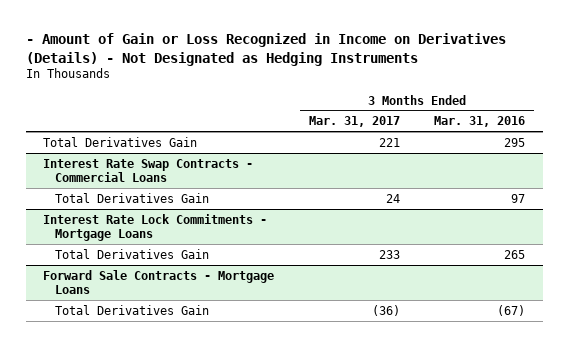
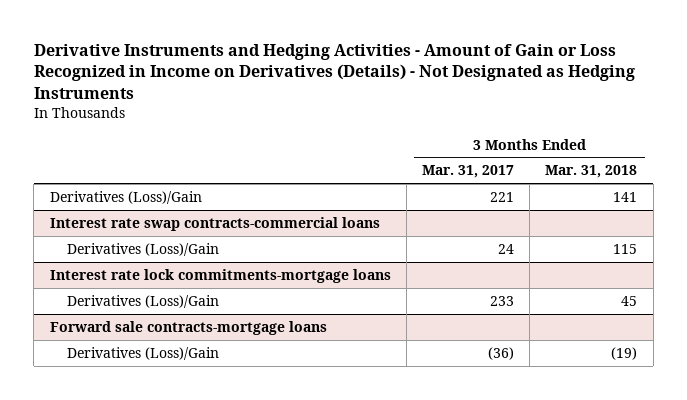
- - Amount of Gain or Loss Recognized in Income on Derivatives (Details) - Not Designated as Hedging Instruments
+ Derivative Instruments and Hedging Activities - Amount of Gain or Loss Recognized in Income on Derivatives (Details) - Not Designated as Hedging Instruments
- | 3 Months Ended Mar. 31, 2017 | 3 Months Ended Mar. 31, 2016
+ | 3 Months Ended Mar. 31, 2017 | 3 Months Ended Mar. 31, 2018
- Total Derivatives Gain | 221 | 295
- Interest Rate Swap Contracts - Commercial Loans
- Total Derivatives Gain | 24 | 97
- Interest Rate Lock Commitments - Mortgage Loans
- Total Derivatives Gain | 233 | 265
- Forward Sale Contracts - Mortgage Loans
- Total Derivatives Gain | (36) | (67)
+ Derivatives (Loss)/Gain | 221 | 141
+ Interest rate swap contracts-commercial loans
+ Derivatives (Loss)/Gain | 24 | 115
+ Interest rate lock commitments-mortgage loans
+ Derivatives (Loss)/Gain | 233 | 45
+ Forward sale contracts-mortgage loans
+ Derivatives (Loss)/Gain | (36) | (19)

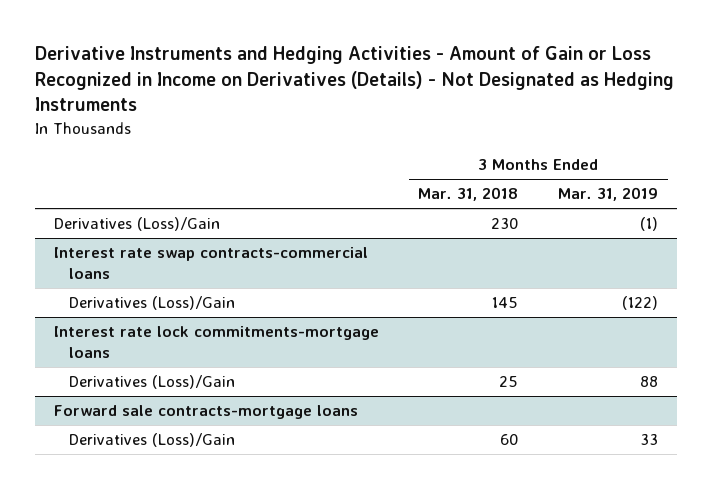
- | 3 Months Ended Mar. 31, 2017 | 3 Months Ended Mar. 31, 2018
+ | 3 Months Ended Mar. 31, 2018 | 3 Months Ended Mar. 31, 2019
- Derivatives (Loss)/Gain | 221 | 141
+ Derivatives (Loss)/Gain | 230 | (1)
@ Interest rate swap contracts-commercial loans
- Derivatives (Loss)/Gain | 24 | 115
+ Derivatives (Loss)/Gain | 145 | (122)
@ Interest rate lock commitments-mortgage loans
- Derivatives (Loss)/Gain | 233 | 45
+ Derivatives (Loss)/Gain | 25 | 88
@ Forward sale contracts-mortgage loans
- Derivatives (Loss)/Gain | (36) | (19)
+ Derivatives (Loss)/Gain | 60 | 33

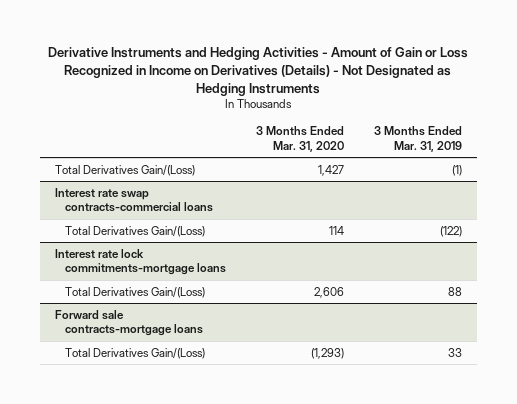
- | 3 Months Ended Mar. 31, 2018 | 3 Months Ended Mar. 31, 2019
+ | 3 Months Ended Mar. 31, 2020 | 3 Months Ended Mar. 31, 2019
- Derivatives (Loss)/Gain | 230 | (1)
+ Total Derivatives Gain/(Loss) | 1,427 | (1)
@ Interest rate swap contracts-commercial loans
- Derivatives (Loss)/Gain | 145 | (122)
+ Total Derivatives Gain/(Loss) | 114 | (122)
@ Interest rate lock commitments-mortgage loans
- Derivatives (Loss)/Gain | 25 | 88
+ Total Derivatives Gain/(Loss) | 2,606 | 88
@ Forward sale contracts-mortgage loans
- Derivatives (Loss)/Gain | 60 | 33
+ Total Derivatives Gain/(Loss) | (1,293) | 33

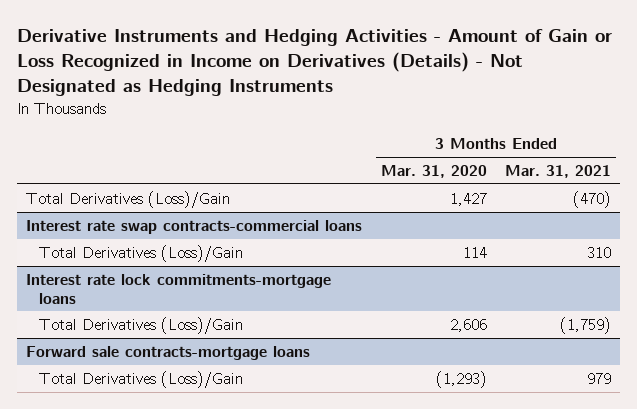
- | 3 Months Ended Mar. 31, 2020 | 3 Months Ended Mar. 31, 2019
+ | 3 Months Ended Mar. 31, 2020 | 3 Months Ended Mar. 31, 2021
- Total Derivatives Gain/(Loss) | 1,427 | (1)
+ Total Derivatives (Loss)/Gain | 1,427 | (470)
@ Interest rate swap contracts-commercial loans
- Total Derivatives Gain/(Loss) | 114 | (122)
+ Total Derivatives (Loss)/Gain | 114 | 310
@ Interest rate lock commitments-mortgage loans
- Total Derivatives Gain/(Loss) | 2,606 | 88
+ Total Derivatives (Loss)/Gain | 2,606 | (1,759)
@ Forward sale contracts-mortgage loans
- Total Derivatives Gain/(Loss) | (1,293) | 33
+ Total Derivatives (Loss)/Gain | (1,293) | 979

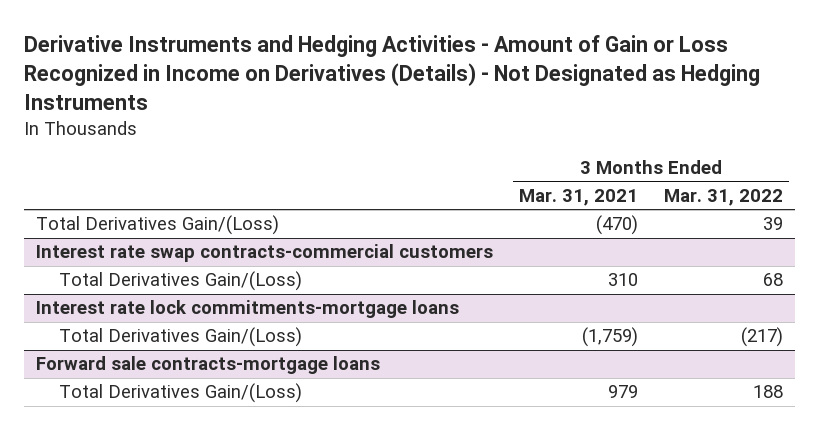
- | 3 Months Ended Mar. 31, 2020 | 3 Months Ended Mar. 31, 2021
+ | 3 Months Ended Mar. 31, 2021 | 3 Months Ended Mar. 31, 2022
- Total Derivatives (Loss)/Gain | 1,427 | (470)
- Interest rate swap contracts-commercial loans
- Total Derivatives (Loss)/Gain | 114 | 310
+ Total Derivatives Gain/(Loss) | (470) | 39
+ Interest rate swap contracts-commercial customers
+ Total Derivatives Gain/(Loss) | 310 | 68
@ Interest rate lock commitments-mortgage loans
- Total Derivatives (Loss)/Gain | 2,606 | (1,759)
+ Total Derivatives Gain/(Loss) | (1,759) | (217)
@ Forward sale contracts-mortgage loans
- Total Derivatives (Loss)/Gain | (1,293) | 979
+ Total Derivatives Gain/(Loss) | 979 | 188

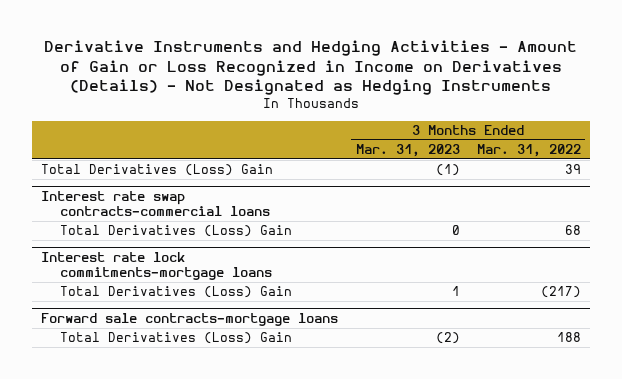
- | 3 Months Ended Mar. 31, 2021 | 3 Months Ended Mar. 31, 2022
+ | 3 Months Ended Mar. 31, 2023 | 3 Months Ended Mar. 31, 2022
- Total Derivatives Gain/(Loss) | (470) | 39
- Interest rate swap contracts-commercial customers
- Total Derivatives Gain/(Loss) | 310 | 68
+ Total Derivatives (Loss) Gain | (1) | 39
+ Interest rate swap contracts-commercial loans
+ Total Derivatives (Loss) Gain | 0 | 68
@ Interest rate lock commitments-mortgage loans
- Total Derivatives Gain/(Loss) | (1,759) | (217)
+ Total Derivatives (Loss) Gain | 1 | (217)
@ Forward sale contracts-mortgage loans
- Total Derivatives Gain/(Loss) | 979 | 188
+ Total Derivatives (Loss) Gain | (2) | 188

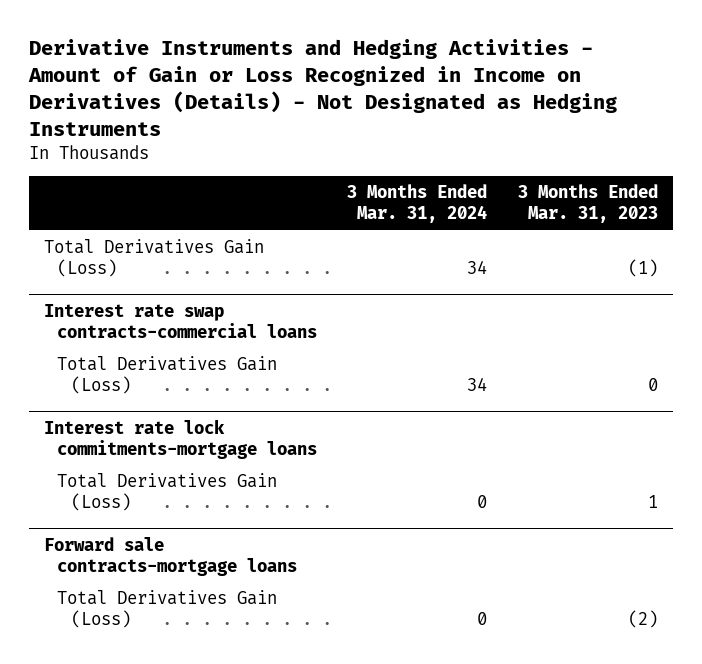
- | 3 Months Ended Mar. 31, 2023 | 3 Months Ended Mar. 31, 2022
+ | 3 Months Ended Mar. 31, 2024 | 3 Months Ended Mar. 31, 2023
- Total Derivatives (Loss) Gain | (1) | 39
+ Total Derivatives Gain (Loss) | 34 | (1)
@ Interest rate swap contracts-commercial loans
- Total Derivatives (Loss) Gain | 0 | 68
+ Total Derivatives Gain (Loss) | 34 | 0
@ Interest rate lock commitments-mortgage loans
- Total Derivatives (Loss) Gain | 1 | (217)
+ Total Derivatives Gain (Loss) | 0 | 1
@ Forward sale contracts-mortgage loans
- Total Derivatives (Loss) Gain | (2) | 188
+ Total Derivatives Gain (Loss) | 0 | (2)

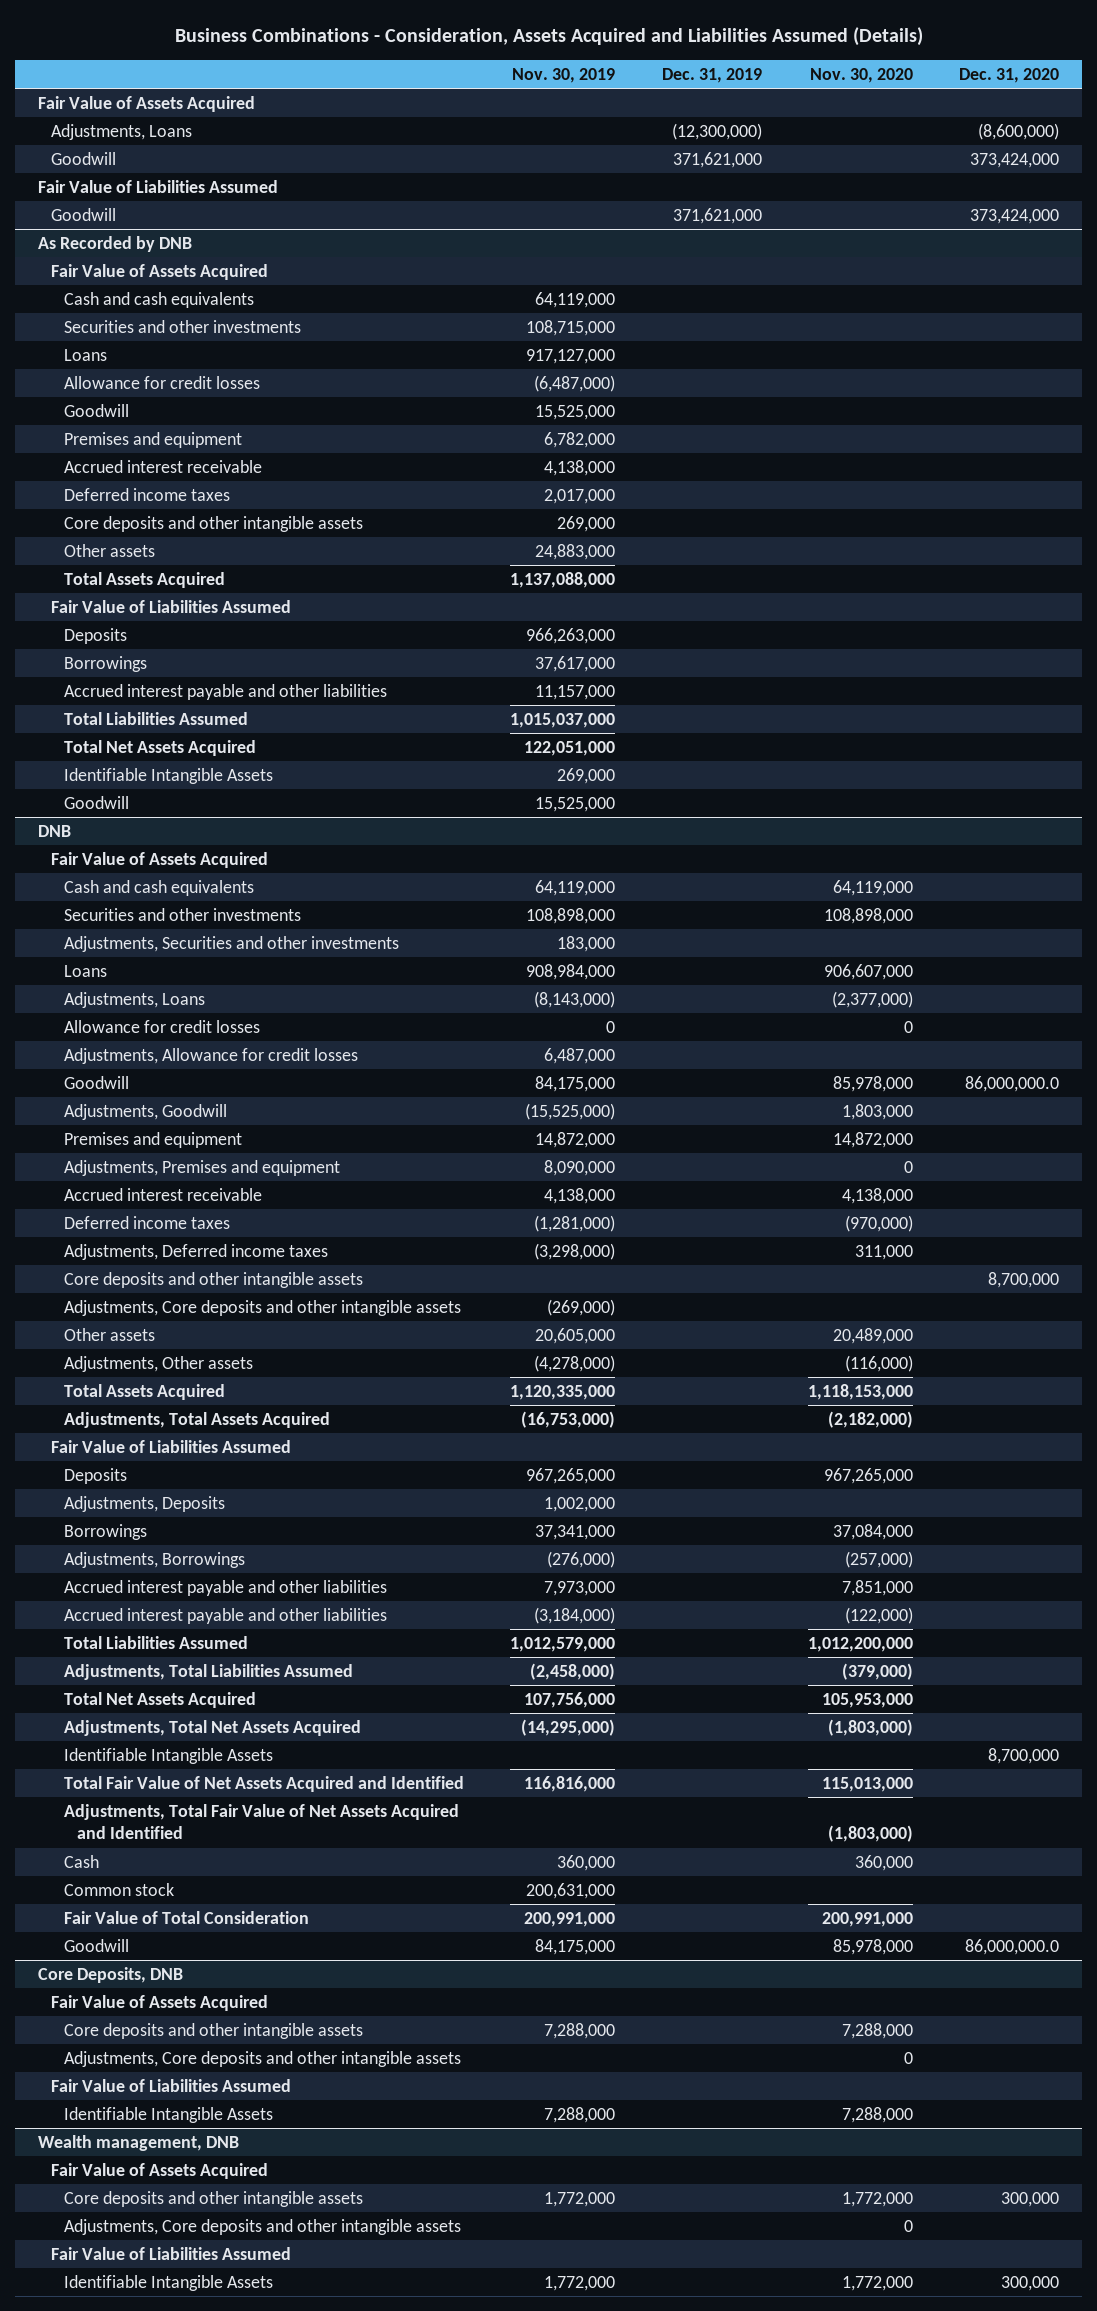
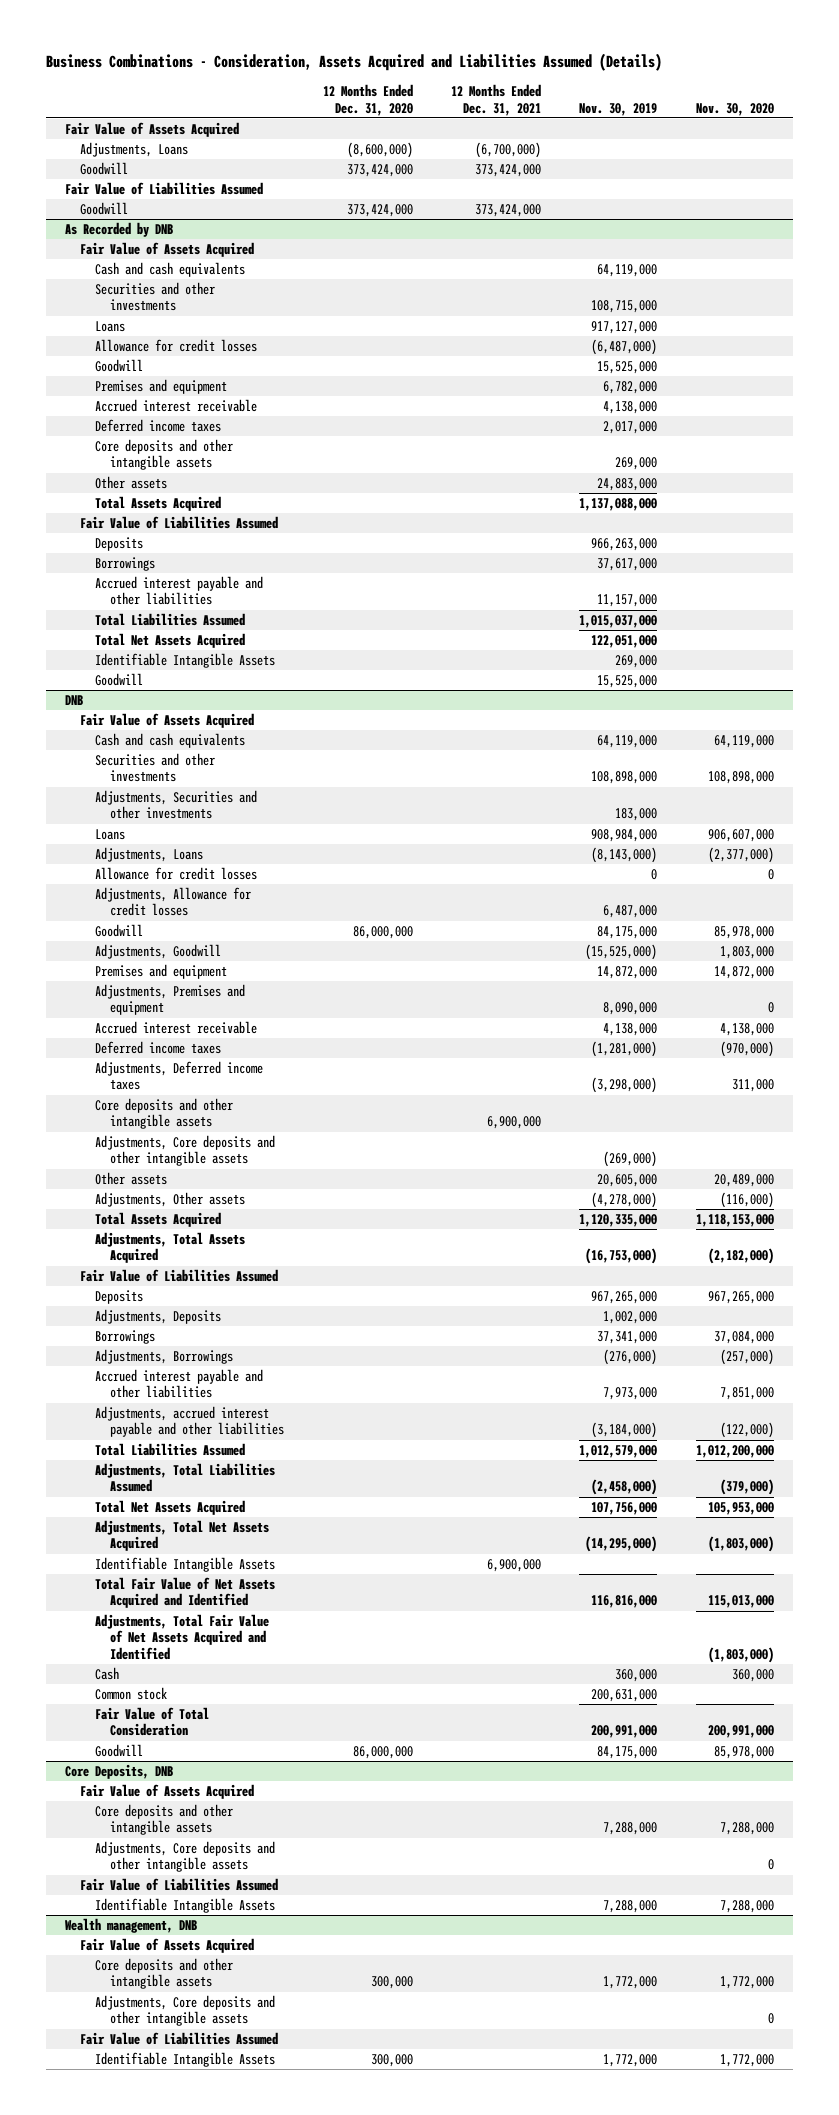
- | Nov. 30, 2019 | Dec. 31, 2019 | Nov. 30, 2020 | Dec. 31, 2020
+ | 12 Months Ended Dec. 31, 2020 | 12 Months Ended Dec. 31, 2021 | Nov. 30, 2019 | Nov. 30, 2020
@ DNB
- Accrued interest payable and other liabilities | (3,184,000) | | (122,000) |
+ Adjustments, accrued interest payable and other liabilities | | | (3,184,000) | (122,000)

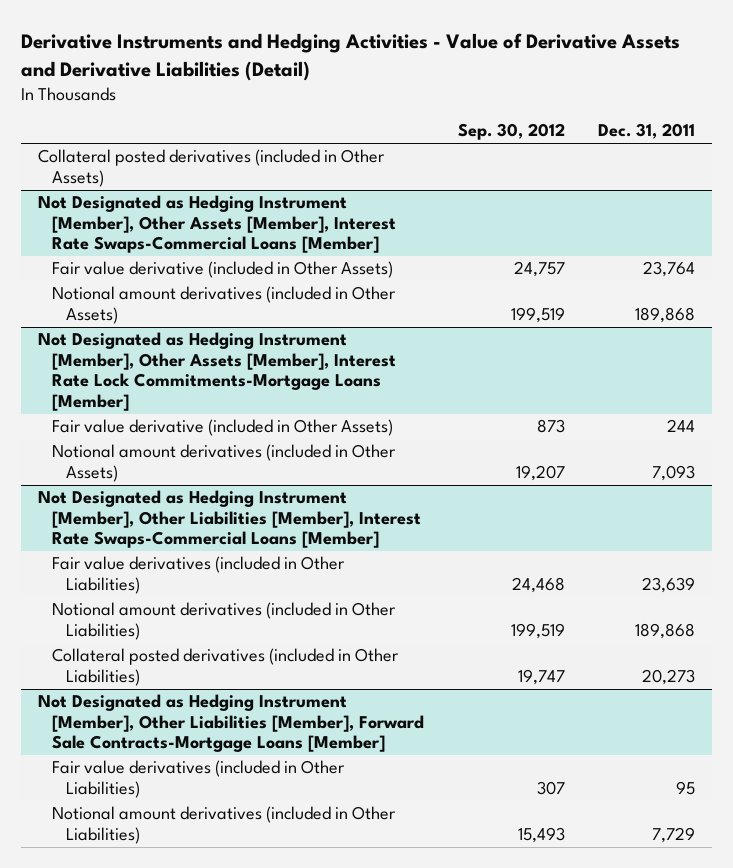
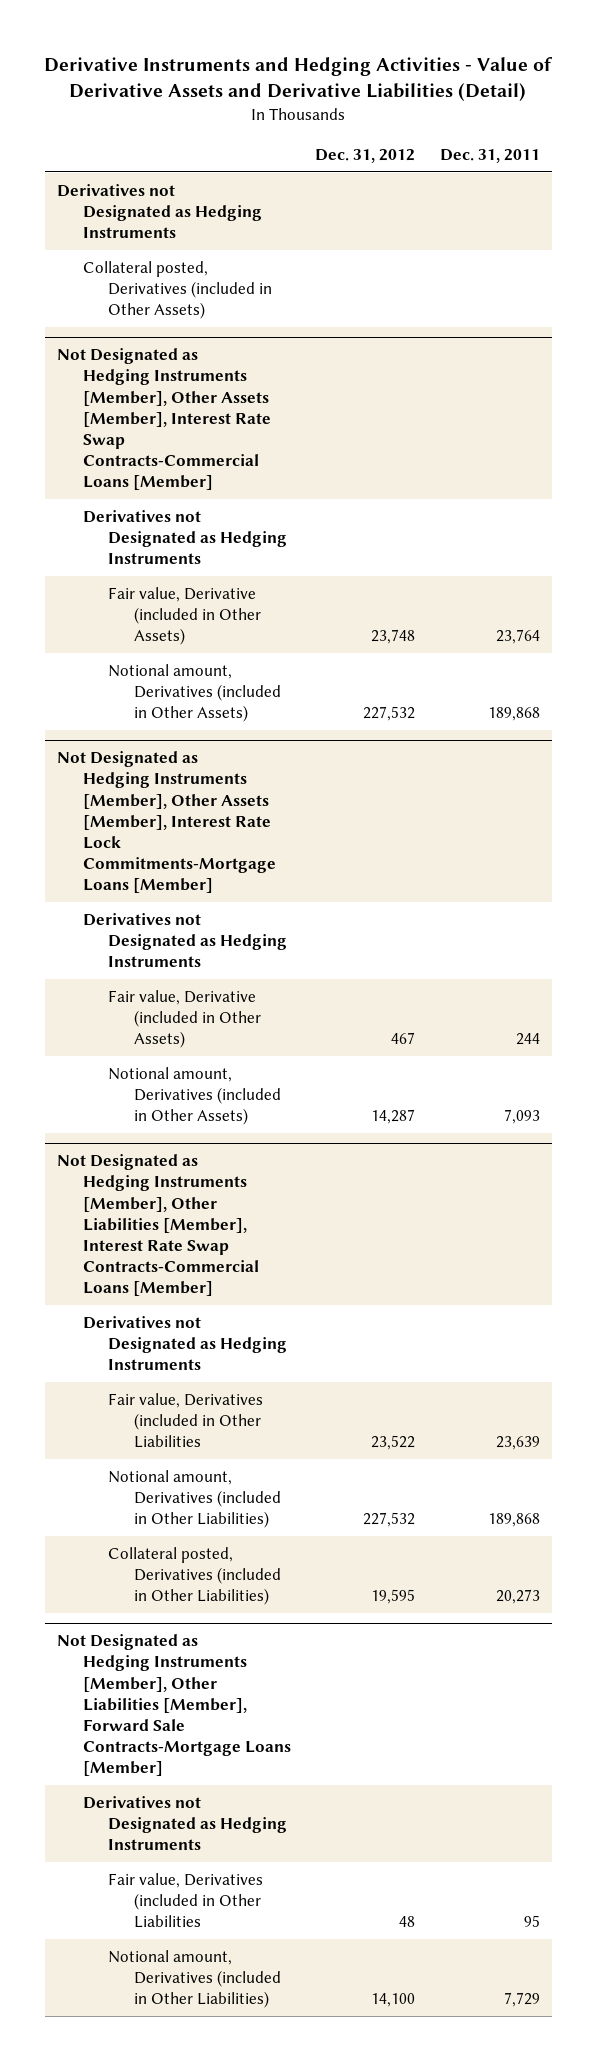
- | Sep. 30, 2012 | Dec. 31, 2011
+ | Dec. 31, 2012 | Dec. 31, 2011
- Collateral posted derivatives (included in Other Assets)
- Not Designated as Hedging Instrument [Member], Other Assets [Member], Interest Rate Swaps-Commercial Loans [Member]
- Fair value derivative (included in Other Assets) | 24,757 | 23,764
- Notional amount derivatives (included in Other Assets) | 199,519 | 189,868
- Not Designated as Hedging Instrument [Member], Other Assets [Member], Interest Rate Lock Commitments-Mortgage Loans [Member]
- Fair value derivative (included in Other Assets) | 873 | 244
- Notional amount derivatives (included in Other Assets) | 19,207 | 7,093
- Not Designated as Hedging Instrument [Member], Other Liabilities [Member], Interest Rate Swaps-Commercial Loans [Member]
- Fair value derivatives (included in Other Liabilities) | 24,468 | 23,639
- Notional amount derivatives (included in Other Liabilities) | 199,519 | 189,868
- Collateral posted derivatives (included in Other Liabilities) | 19,747 | 20,273
- Not Designated as Hedging Instrument [Member], Other Liabilities [Member], Forward Sale Contracts-Mortgage Loans [Member]
- Fair value derivatives (included in Other Liabilities) | 307 | 95
- Notional amount derivatives (included in Other Liabilities) | 15,493 | 7,729
+ Derivatives not Designated as Hedging Instruments
+ Collateral posted, Derivatives (included in Other Assets)
+ Not Designated as Hedging Instruments [Member], Other Assets [Member], Interest Rate Swap Contracts-Commercial Loans [Member]
+ Derivatives not Designated as Hedging Instruments
+ Fair value, Derivative (included in Other Assets) | 23,748 | 23,764
+ Notional amount, Derivatives (included in Other Assets) | 227,532 | 189,868
+ Not Designated as Hedging Instruments [Member], Other Assets [Member], Interest Rate Lock Commitments-Mortgage Loans [Member]
+ Derivatives not Designated as Hedging Instruments
+ Fair value, Derivative (included in Other Assets) | 467 | 244
+ Notional amount, Derivatives (included in Other Assets) | 14,287 | 7,093
+ Not Designated as Hedging Instruments [Member], Other Liabilities [Member], Interest Rate Swap Contracts-Commercial Loans [Member]
+ Derivatives not Designated as Hedging Instruments
+ Fair value, Derivatives (included in Other Liabilities | 23,522 | 23,639
+ Notional amount, Derivatives (included in Other Liabilities) | 227,532 | 189,868
+ Collateral posted, Derivatives (included in Other Liabilities) | 19,595 | 20,273
+ Not Designated as Hedging Instruments [Member], Other Liabilities [Member], Forward Sale Contracts-Mortgage Loans [Member]
+ Derivatives not Designated as Hedging Instruments
+ Fair value, Derivatives (included in Other Liabilities | 48 | 95
+ Notional amount, Derivatives (included in Other Liabilities) | 14,100 | 7,729

